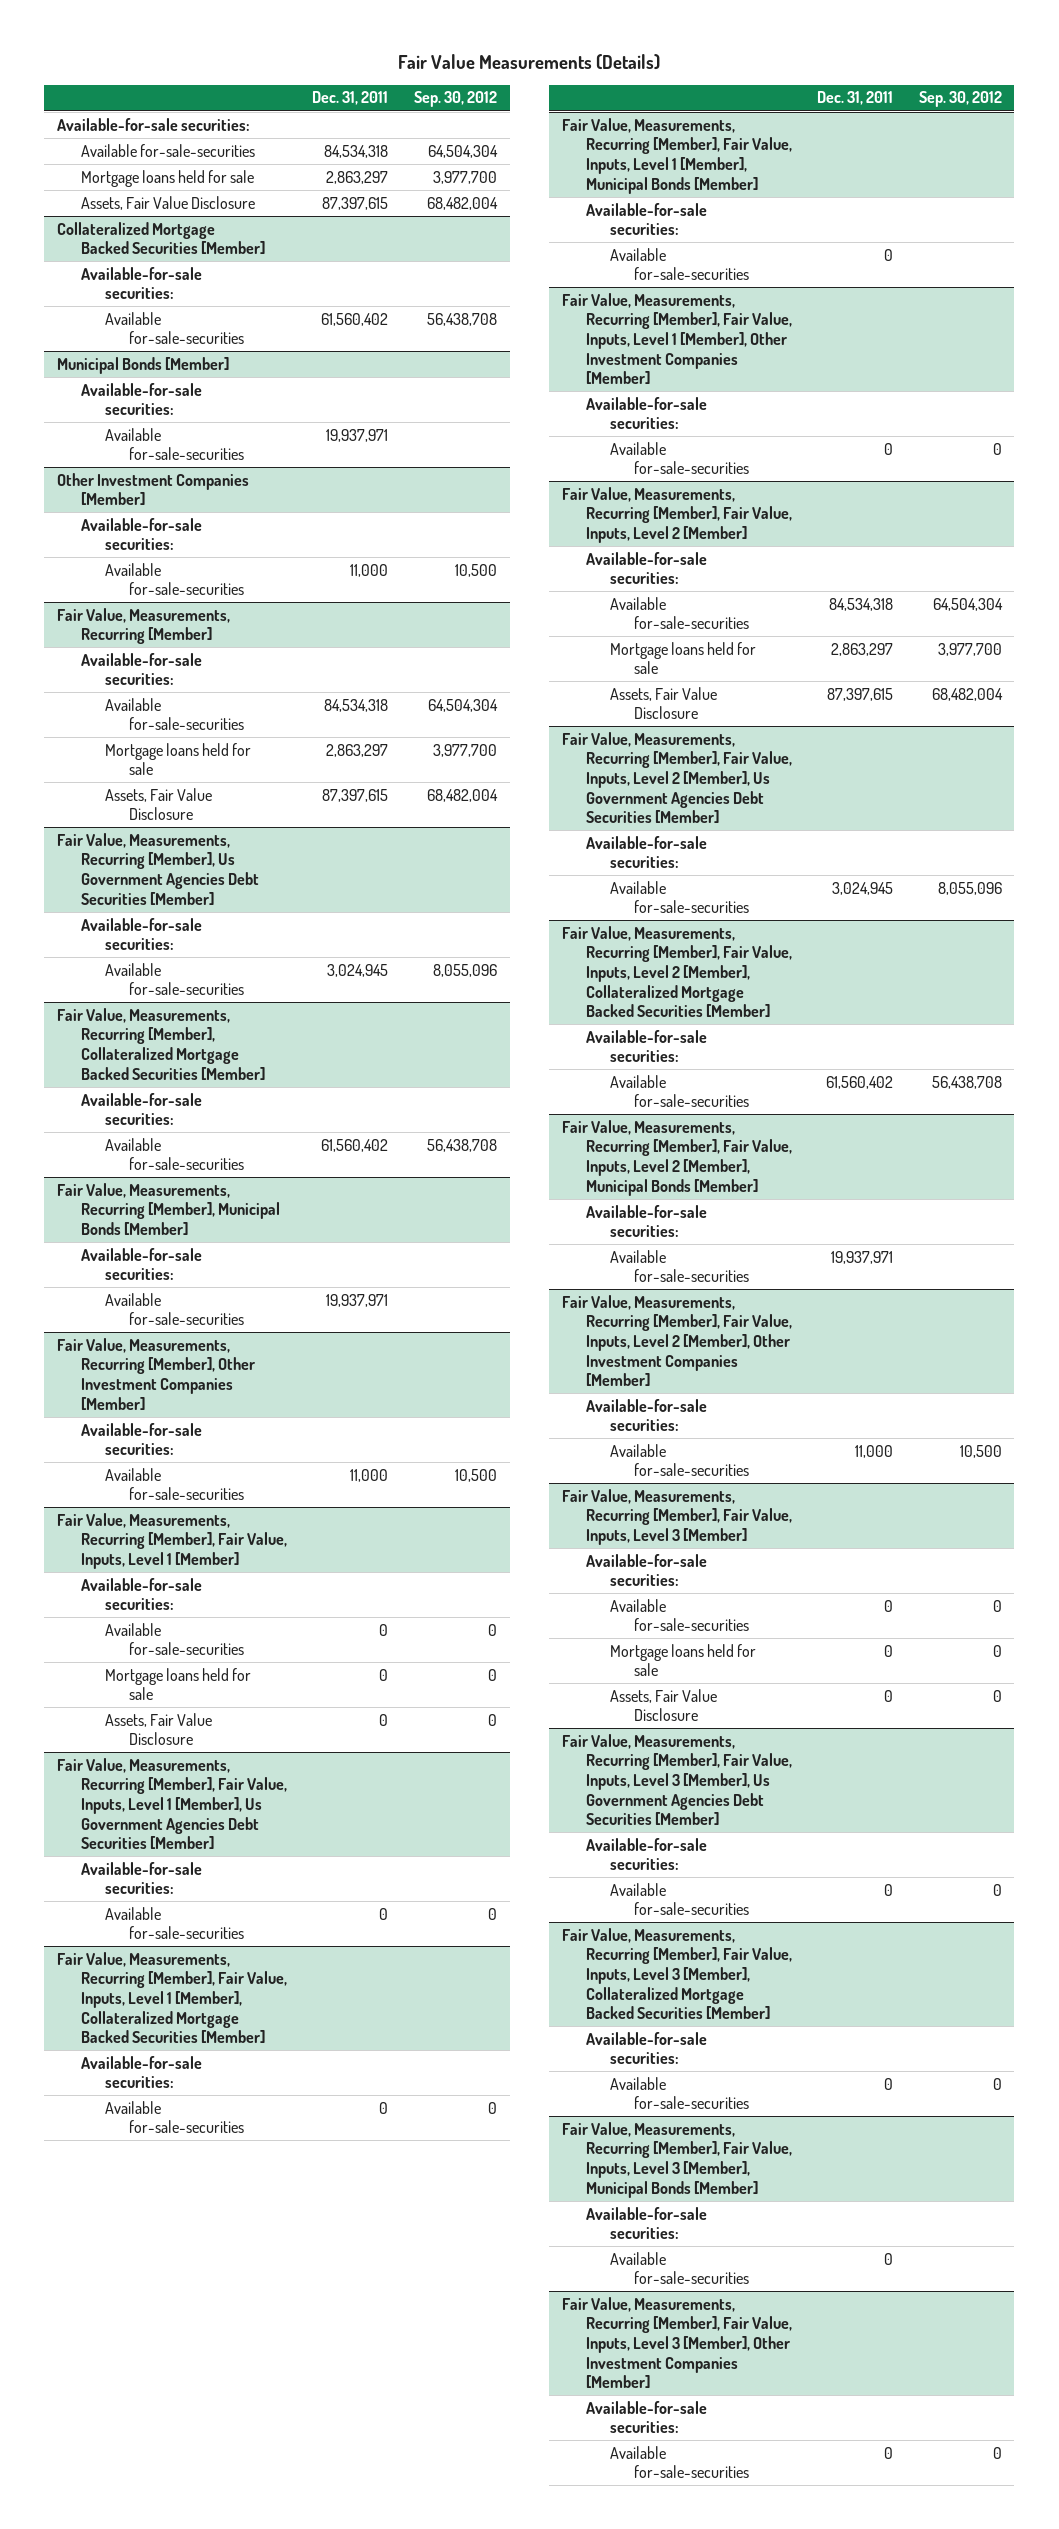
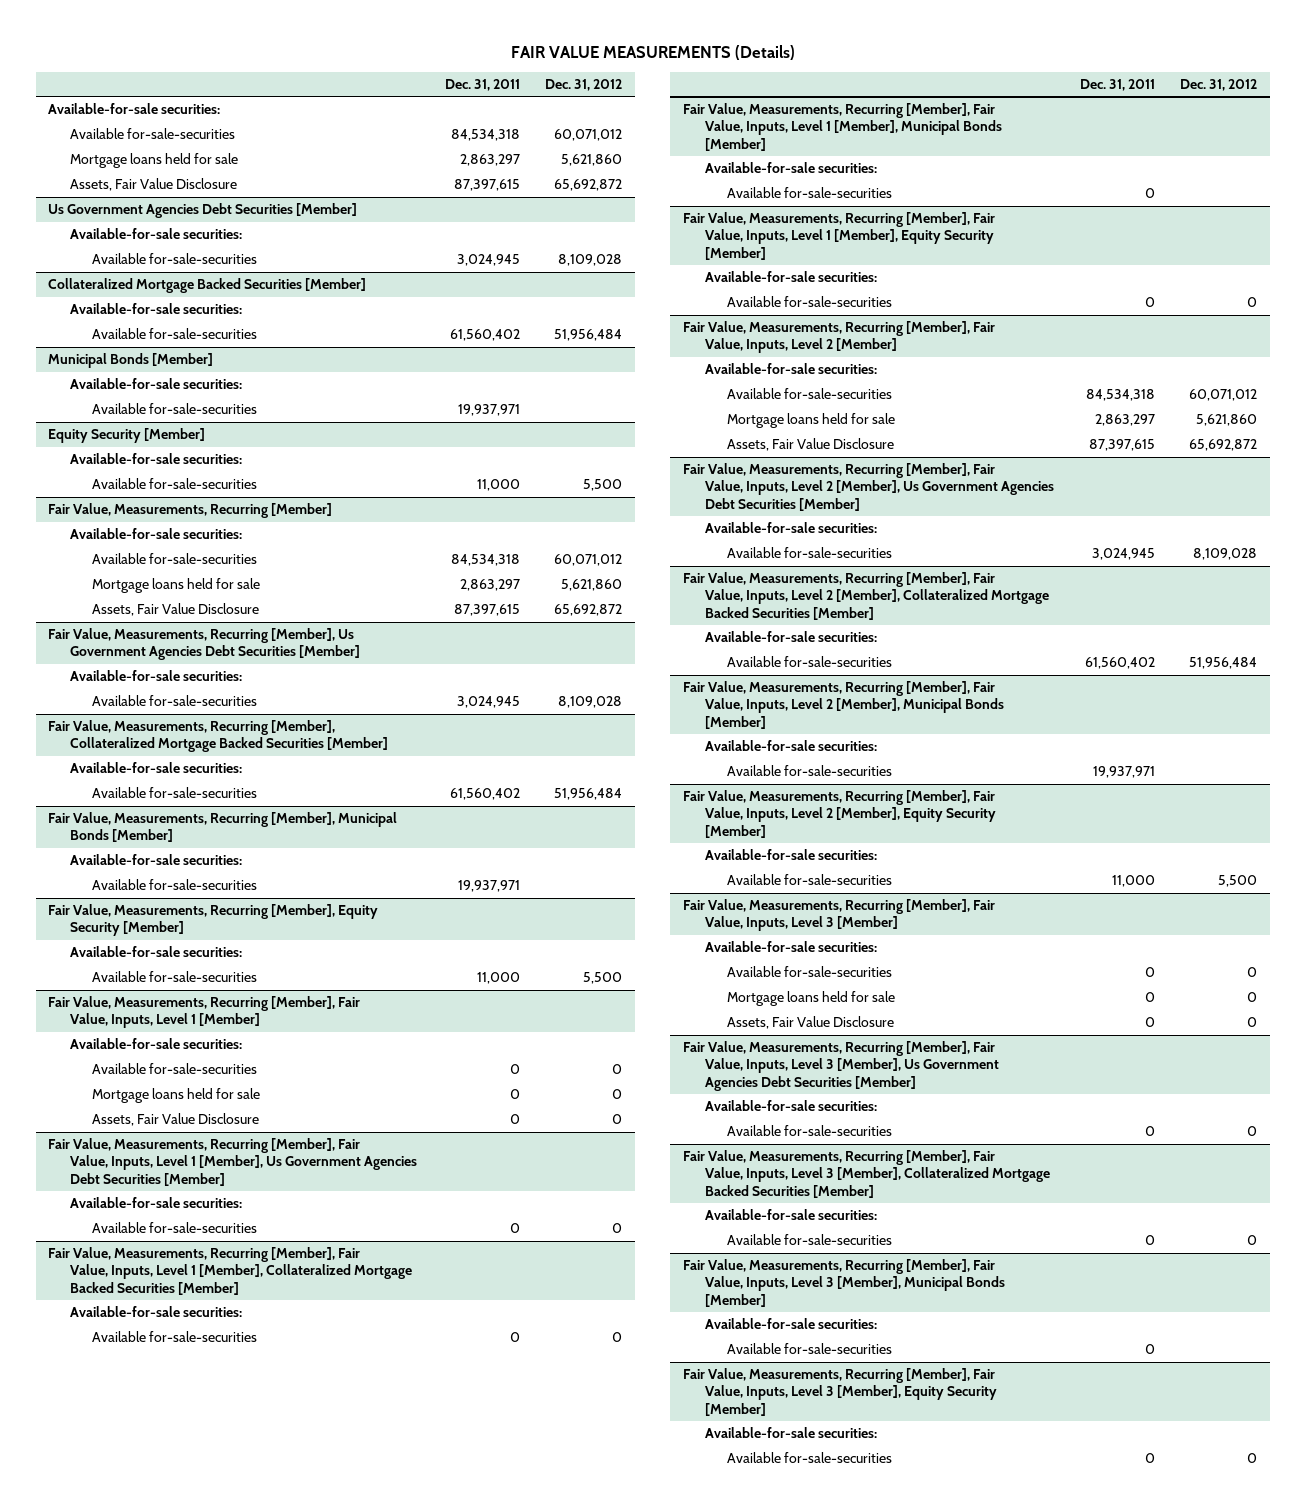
- Fair Value Measurements (Details)
+ FAIR VALUE MEASUREMENTS (Details)
- | Dec. 31, 2011 | Sep. 30, 2012
+ | Dec. 31, 2011 | Dec. 31, 2012
+ Us Government Agencies Debt Securities [Member]
+ Available-for-sale securities:
+ Available for-sale-securities | 3,024,945 | 8,109,028
- Other Investment Companies [Member]
+ Equity Security [Member]
- Fair Value, Measurements, Recurring [Member], Other Investment Companies [Member]
+ Fair Value, Measurements, Recurring [Member], Equity Security [Member]
- Fair Value, Measurements, Recurring [Member], Fair Value, Inputs, Level 1 [Member], Other Investment Companies [Member]
+ Fair Value, Measurements, Recurring [Member], Fair Value, Inputs, Level 1 [Member], Equity Security [Member]
- Fair Value, Measurements, Recurring [Member], Fair Value, Inputs, Level 2 [Member], Other Investment Companies [Member]
+ Fair Value, Measurements, Recurring [Member], Fair Value, Inputs, Level 2 [Member], Equity Security [Member]
- Fair Value, Measurements, Recurring [Member], Fair Value, Inputs, Level 3 [Member], Other Investment Companies [Member]
+ Fair Value, Measurements, Recurring [Member], Fair Value, Inputs, Level 3 [Member], Equity Security [Member]

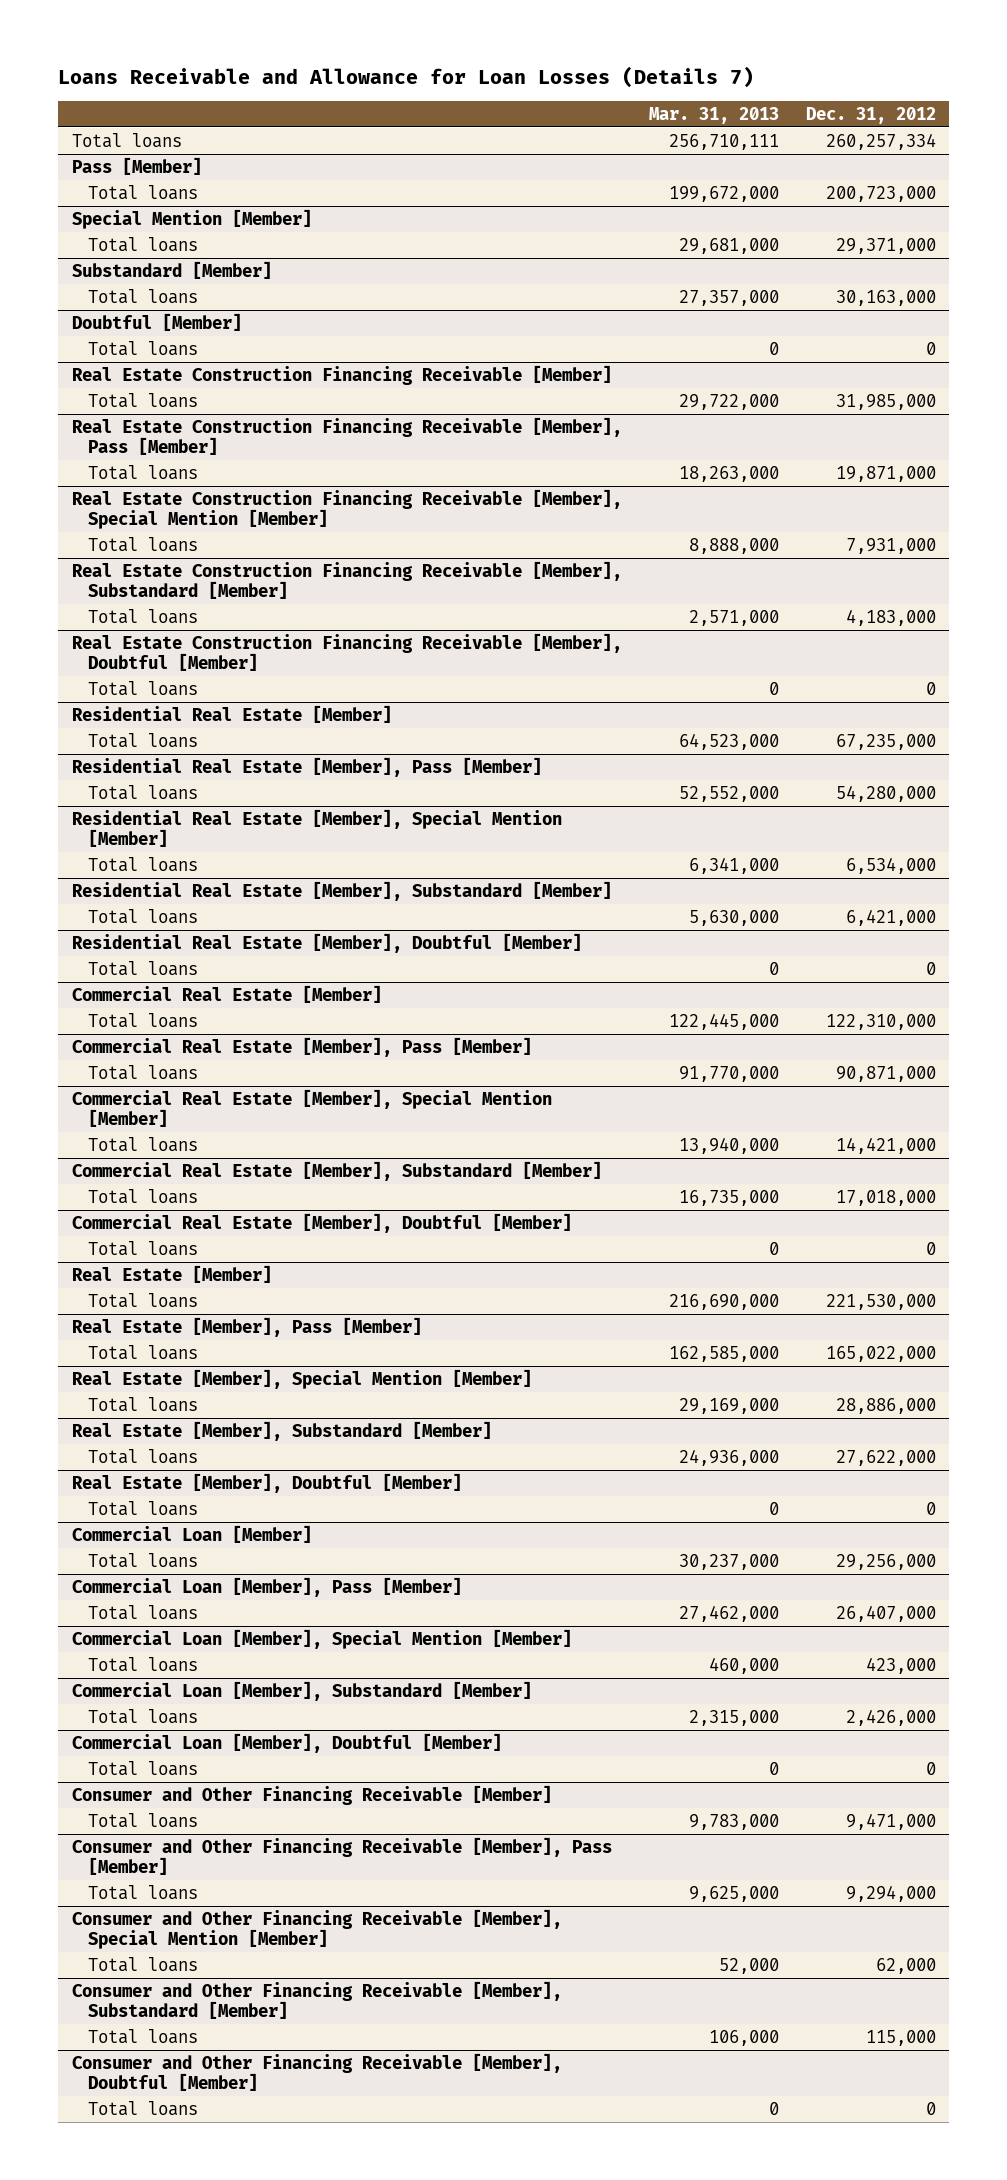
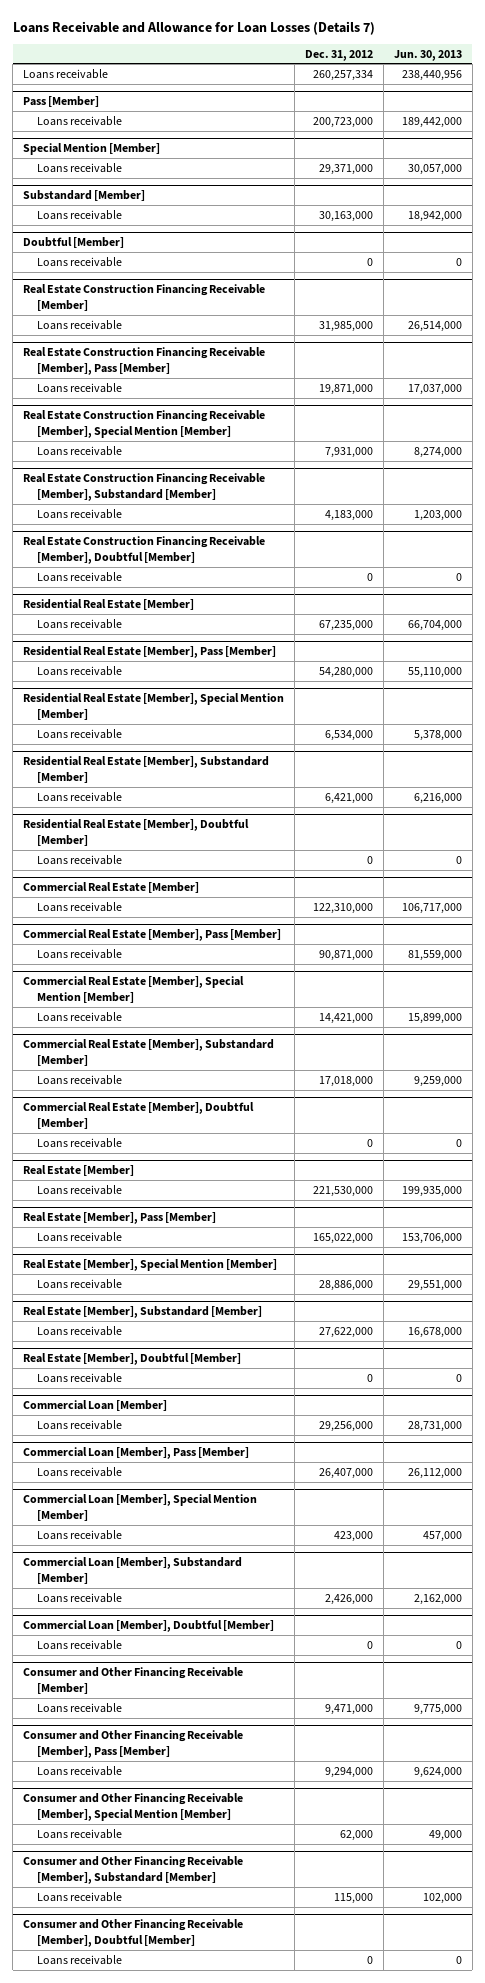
- | Mar. 31, 2013 | Dec. 31, 2012
+ | Dec. 31, 2012 | Jun. 30, 2013
- Total loans | 256,710,111 | 260,257,334
+ Loans receivable | 260,257,334 | 238,440,956
@ Pass [Member]
- Total loans | 199,672,000 | 200,723,000
+ Loans receivable | 200,723,000 | 189,442,000
@ Special Mention [Member]
- Total loans | 29,681,000 | 29,371,000
+ Loans receivable | 29,371,000 | 30,057,000
@ Substandard [Member]
- Total loans | 27,357,000 | 30,163,000
+ Loans receivable | 30,163,000 | 18,942,000
@ Doubtful [Member]
- Total loans | 0 | 0
+ Loans receivable | 0 | 0
@ Real Estate Construction Financing Receivable [Member]
- Total loans | 29,722,000 | 31,985,000
+ Loans receivable | 31,985,000 | 26,514,000
@ Real Estate Construction Financing Receivable [Member], Pass [Member]
- Total loans | 18,263,000 | 19,871,000
+ Loans receivable | 19,871,000 | 17,037,000
@ Real Estate Construction Financing Receivable [Member], Special Mention [Member]
- Total loans | 8,888,000 | 7,931,000
+ Loans receivable | 7,931,000 | 8,274,000
@ Real Estate Construction Financing Receivable [Member], Substandard [Member]
- Total loans | 2,571,000 | 4,183,000
+ Loans receivable | 4,183,000 | 1,203,000
@ Real Estate Construction Financing Receivable [Member], Doubtful [Member]
- Total loans | 0 | 0
+ Loans receivable | 0 | 0
@ Residential Real Estate [Member]
- Total loans | 64,523,000 | 67,235,000
+ Loans receivable | 67,235,000 | 66,704,000
@ Residential Real Estate [Member], Pass [Member]
- Total loans | 52,552,000 | 54,280,000
+ Loans receivable | 54,280,000 | 55,110,000
@ Residential Real Estate [Member], Special Mention [Member]
- Total loans | 6,341,000 | 6,534,000
+ Loans receivable | 6,534,000 | 5,378,000
@ Residential Real Estate [Member], Substandard [Member]
- Total loans | 5,630,000 | 6,421,000
+ Loans receivable | 6,421,000 | 6,216,000
@ Residential Real Estate [Member], Doubtful [Member]
- Total loans | 0 | 0
+ Loans receivable | 0 | 0
@ Commercial Real Estate [Member]
- Total loans | 122,445,000 | 122,310,000
+ Loans receivable | 122,310,000 | 106,717,000
@ Commercial Real Estate [Member], Pass [Member]
- Total loans | 91,770,000 | 90,871,000
+ Loans receivable | 90,871,000 | 81,559,000
@ Commercial Real Estate [Member], Special Mention [Member]
- Total loans | 13,940,000 | 14,421,000
+ Loans receivable | 14,421,000 | 15,899,000
@ Commercial Real Estate [Member], Substandard [Member]
- Total loans | 16,735,000 | 17,018,000
+ Loans receivable | 17,018,000 | 9,259,000
@ Commercial Real Estate [Member], Doubtful [Member]
- Total loans | 0 | 0
+ Loans receivable | 0 | 0
@ Real Estate [Member]
- Total loans | 216,690,000 | 221,530,000
+ Loans receivable | 221,530,000 | 199,935,000
@ Real Estate [Member], Pass [Member]
- Total loans | 162,585,000 | 165,022,000
+ Loans receivable | 165,022,000 | 153,706,000
@ Real Estate [Member], Special Mention [Member]
- Total loans | 29,169,000 | 28,886,000
+ Loans receivable | 28,886,000 | 29,551,000
@ Real Estate [Member], Substandard [Member]
- Total loans | 24,936,000 | 27,622,000
+ Loans receivable | 27,622,000 | 16,678,000
@ Real Estate [Member], Doubtful [Member]
- Total loans | 0 | 0
+ Loans receivable | 0 | 0
@ Commercial Loan [Member]
- Total loans | 30,237,000 | 29,256,000
+ Loans receivable | 29,256,000 | 28,731,000
@ Commercial Loan [Member], Pass [Member]
- Total loans | 27,462,000 | 26,407,000
+ Loans receivable | 26,407,000 | 26,112,000
@ Commercial Loan [Member], Special Mention [Member]
- Total loans | 460,000 | 423,000
+ Loans receivable | 423,000 | 457,000
@ Commercial Loan [Member], Substandard [Member]
- Total loans | 2,315,000 | 2,426,000
+ Loans receivable | 2,426,000 | 2,162,000
@ Commercial Loan [Member], Doubtful [Member]
- Total loans | 0 | 0
+ Loans receivable | 0 | 0
@ Consumer and Other Financing Receivable [Member]
- Total loans | 9,783,000 | 9,471,000
+ Loans receivable | 9,471,000 | 9,775,000
@ Consumer and Other Financing Receivable [Member], Pass [Member]
- Total loans | 9,625,000 | 9,294,000
+ Loans receivable | 9,294,000 | 9,624,000
@ Consumer and Other Financing Receivable [Member], Special Mention [Member]
- Total loans | 52,000 | 62,000
+ Loans receivable | 62,000 | 49,000
@ Consumer and Other Financing Receivable [Member], Substandard [Member]
- Total loans | 106,000 | 115,000
+ Loans receivable | 115,000 | 102,000
@ Consumer and Other Financing Receivable [Member], Doubtful [Member]
- Total loans | 0 | 0
+ Loans receivable | 0 | 0

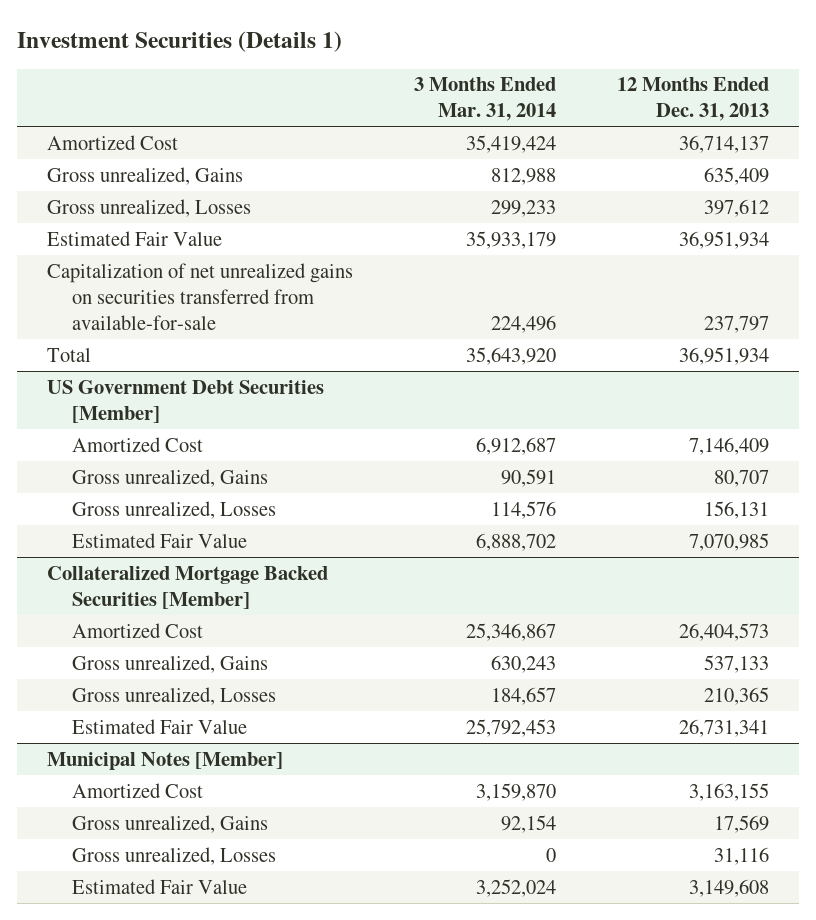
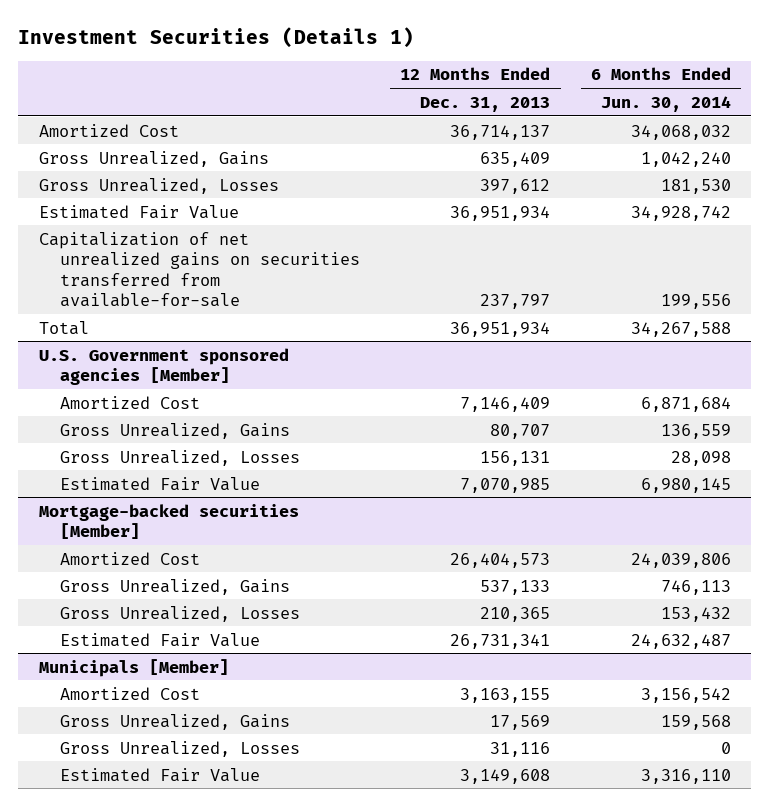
- | 3 Months Ended Mar. 31, 2014 | 12 Months Ended Dec. 31, 2013
+ | 12 Months Ended Dec. 31, 2013 | 6 Months Ended Jun. 30, 2014
- Gross unrealized, Gains | 812,988 | 635,409
- Gross unrealized, Losses | 299,233 | 397,612
+ Gross Unrealized, Gains | 635,409 | 1,042,240
+ Gross Unrealized, Losses | 397,612 | 181,530
- US Government Debt Securities [Member]
+ U.S. Government sponsored agencies [Member]
- Gross unrealized, Gains | 90,591 | 80,707
- Gross unrealized, Losses | 114,576 | 156,131
+ Gross Unrealized, Gains | 80,707 | 136,559
+ Gross Unrealized, Losses | 156,131 | 28,098
- Collateralized Mortgage Backed Securities [Member]
+ Mortgage-backed securities [Member]
- Gross unrealized, Gains | 630,243 | 537,133
- Gross unrealized, Losses | 184,657 | 210,365
+ Gross Unrealized, Gains | 537,133 | 746,113
+ Gross Unrealized, Losses | 210,365 | 153,432
- Municipal Notes [Member]
+ Municipals [Member]
- Gross unrealized, Gains | 92,154 | 17,569
- Gross unrealized, Losses | 0 | 31,116
+ Gross Unrealized, Gains | 17,569 | 159,568
+ Gross Unrealized, Losses | 31,116 | 0

